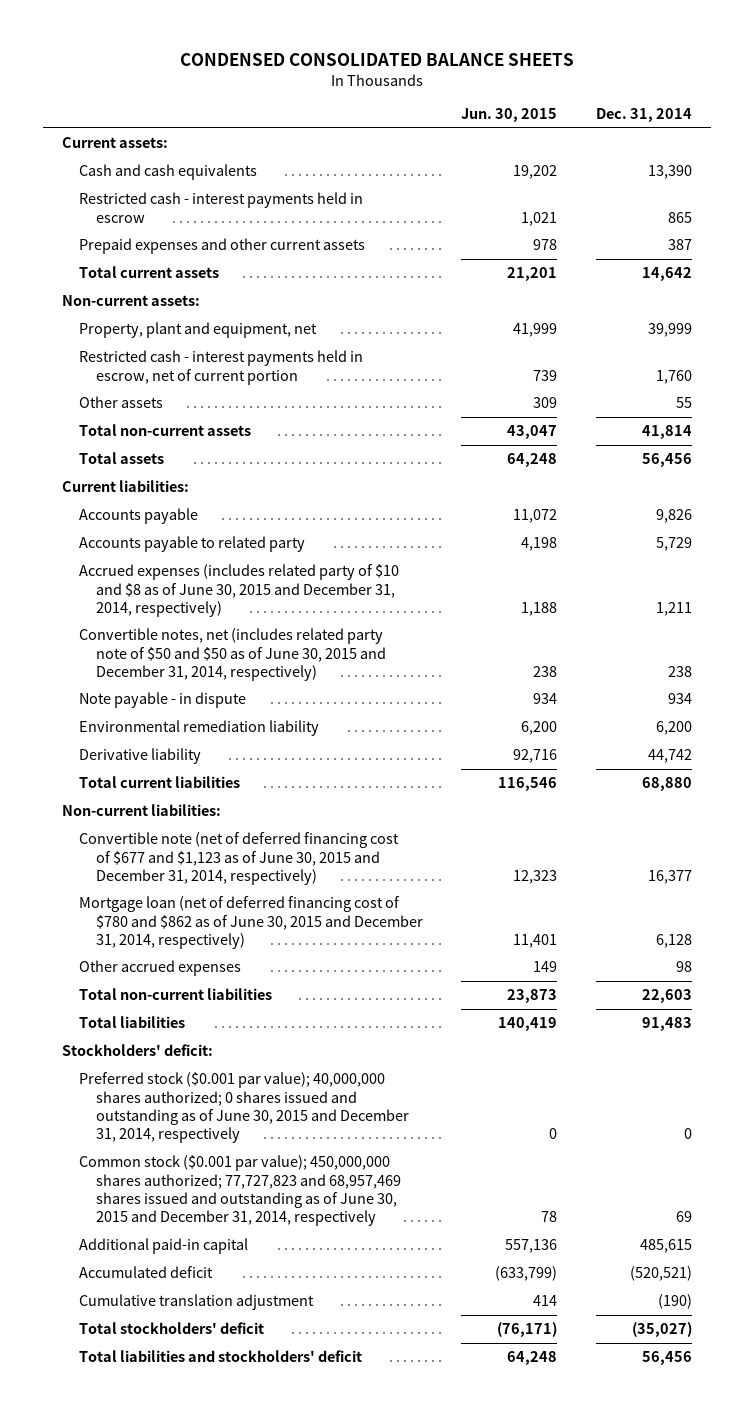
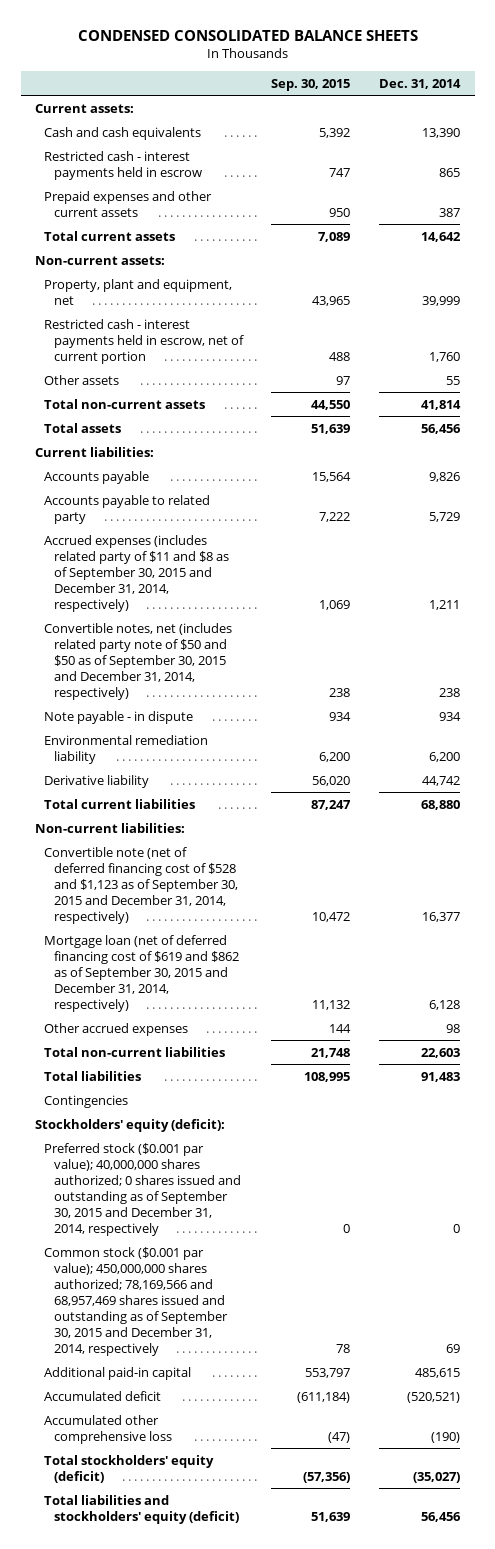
- | Jun. 30, 2015 | Dec. 31, 2014
+ | Sep. 30, 2015 | Dec. 31, 2014
- Accrued expenses (includes related party of $10 and $8 as of June 30, 2015 and December 31, 2014, respectively) | 1,188 | 1,211
- Convertible notes, net (includes related party note of $50 and $50 as of June 30, 2015 and December 31, 2014, respectively) | 238 | 238
+ Accrued expenses (includes related party of $11 and $8 as of September 30, 2015 and December 31, 2014, respectively) | 1,069 | 1,211
+ Convertible notes, net (includes related party note of $50 and $50 as of September 30, 2015 and December 31, 2014, respectively) | 238 | 238
- Convertible note (net of deferred financing cost of $677 and $1,123 as of June 30, 2015 and December 31, 2014, respectively) | 12,323 | 16,377
- Mortgage loan (net of deferred financing cost of $780 and $862 as of June 30, 2015 and December 31, 2014, respectively) | 11,401 | 6,128
+ Convertible note (net of deferred financing cost of $528 and $1,123 as of September 30, 2015 and December 31, 2014, respectively) | 10,472 | 16,377
+ Mortgage loan (net of deferred financing cost of $619 and $862 as of September 30, 2015 and December 31, 2014, respectively) | 11,132 | 6,128
- Stockholders' deficit:
- Preferred stock ($0.001 par value); 40,000,000 shares authorized; 0 shares issued and outstanding as of June 30, 2015 and December 31, 2014, respectively | 0 | 0
- Common stock ($0.001 par value); 450,000,000 shares authorized; 77,727,823 and 68,957,469 shares issued and outstanding as of June 30, 2015 and December 31, 2014, respectively | 78 | 69
+ Contingencies
+ Stockholders' equity (deficit):
+ Preferred stock ($0.001 par value); 40,000,000 shares authorized; 0 shares issued and outstanding as of September 30, 2015 and December 31, 2014, respectively | 0 | 0
+ Common stock ($0.001 par value); 450,000,000 shares authorized; 78,169,566 and 68,957,469 shares issued and outstanding as of September 30, 2015 and December 31, 2014, respectively | 78 | 69
- Cumulative translation adjustment | 414 | (190)
- Total stockholders' deficit | (76,171) | (35,027)
- Total liabilities and stockholders' deficit | 64,248 | 56,456
+ Accumulated other comprehensive loss | (47) | (190)
+ Total stockholders' equity (deficit) | (57,356) | (35,027)
+ Total liabilities and stockholders' equity (deficit) | 51,639 | 56,456

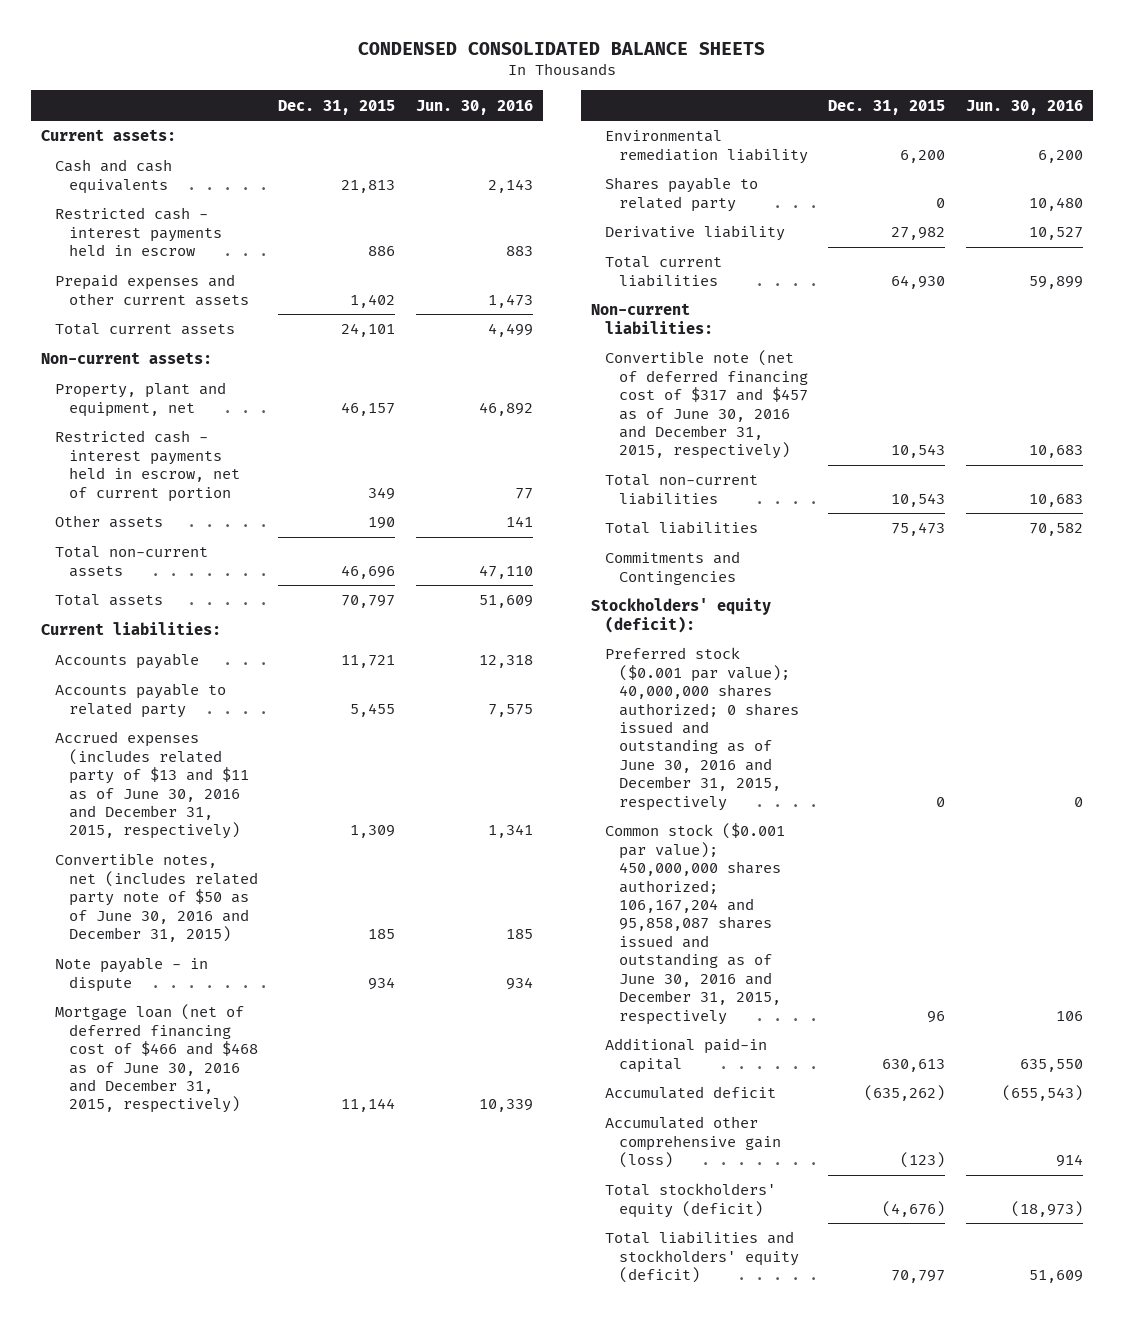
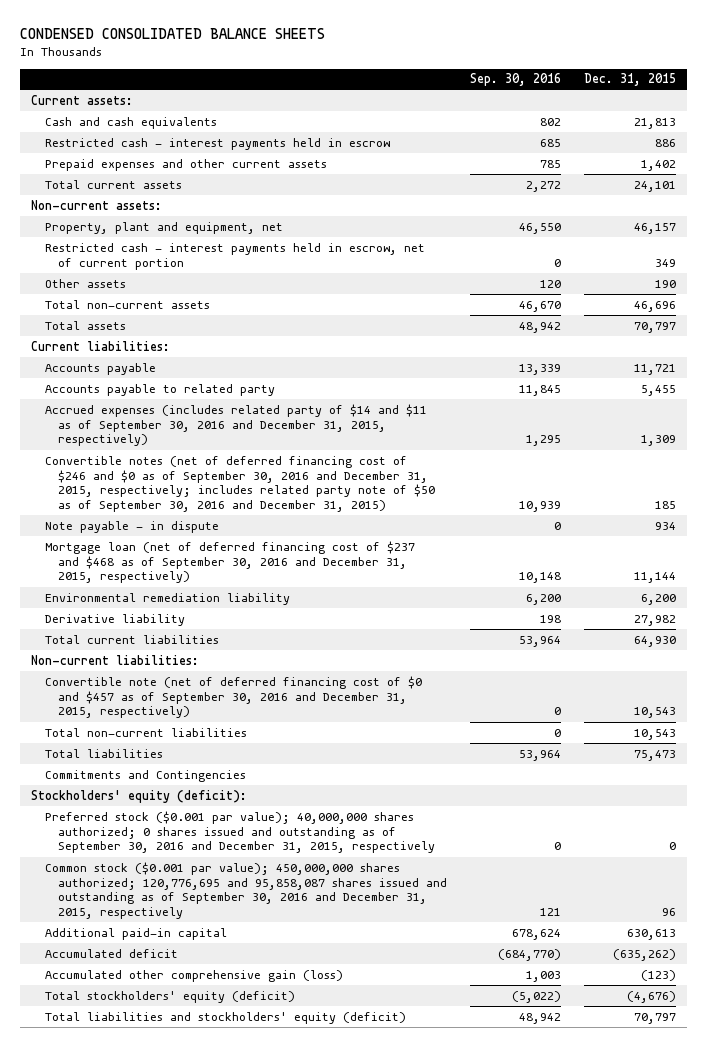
- | Dec. 31, 2015 | Jun. 30, 2016
+ | Sep. 30, 2016 | Dec. 31, 2015
- Accrued expenses (includes related party of $13 and $11 as of June 30, 2016 and December 31, 2015, respectively) | 1,309 | 1,341
- Convertible notes, net (includes related party note of $50 as of June 30, 2016 and December 31, 2015) | 185 | 185
+ Accrued expenses (includes related party of $14 and $11 as of September 30, 2016 and December 31, 2015, respectively) | 1,295 | 1,309
+ Convertible notes (net of deferred financing cost of $246 and $0 as of September 30, 2016 and December 31, 2015, respectively; includes related party note of $50 as of September 30, 2016 and December 31, 2015) | 10,939 | 185
- Mortgage loan (net of deferred financing cost of $466 and $468 as of June 30, 2016 and December 31, 2015, respectively) | 11,144 | 10,339
+ Mortgage loan (net of deferred financing cost of $237 and $468 as of September 30, 2016 and December 31, 2015, respectively) | 10,148 | 11,144
- Shares payable to related party | 0 | 10,480
- Convertible note (net of deferred financing cost of $317 and $457 as of June 30, 2016 and December 31, 2015, respectively) | 10,543 | 10,683
+ Convertible note (net of deferred financing cost of $0 and $457 as of September 30, 2016 and December 31, 2015, respectively) | 0 | 10,543
- Preferred stock ($0.001 par value); 40,000,000 shares authorized; 0 shares issued and outstanding as of June 30, 2016 and December 31, 2015, respectively | 0 | 0
- Common stock ($0.001 par value); 450,000,000 shares authorized; 106,167,204 and 95,858,087 shares issued and outstanding as of June 30, 2016 and December 31, 2015, respectively | 96 | 106
+ Preferred stock ($0.001 par value); 40,000,000 shares authorized; 0 shares issued and outstanding as of September 30, 2016 and December 31, 2015, respectively | 0 | 0
+ Common stock ($0.001 par value); 450,000,000 shares authorized; 120,776,695 and 95,858,087 shares issued and outstanding as of September 30, 2016 and December 31, 2015, respectively | 121 | 96

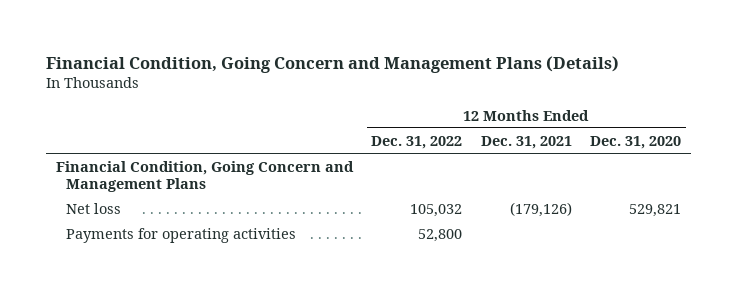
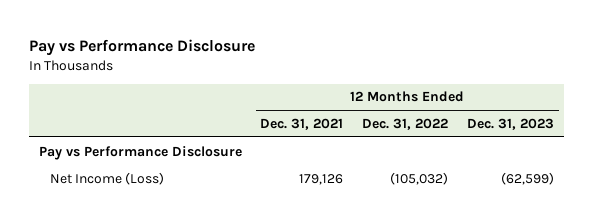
- Financial Condition, Going Concern and Management Plans (Details)
+ Pay vs Performance Disclosure
- | 12 Months Ended Dec. 31, 2022 | 12 Months Ended Dec. 31, 2021 | 12 Months Ended Dec. 31, 2020
+ | 12 Months Ended Dec. 31, 2021 | 12 Months Ended Dec. 31, 2022 | 12 Months Ended Dec. 31, 2023
- Financial Condition, Going Concern and Management Plans
- Net loss | 105,032 | (179,126) | 529,821
- Payments for operating activities | 52,800 | |
+ Pay vs Performance Disclosure
+ Net Income (Loss) | 179,126 | (105,032) | (62,599)

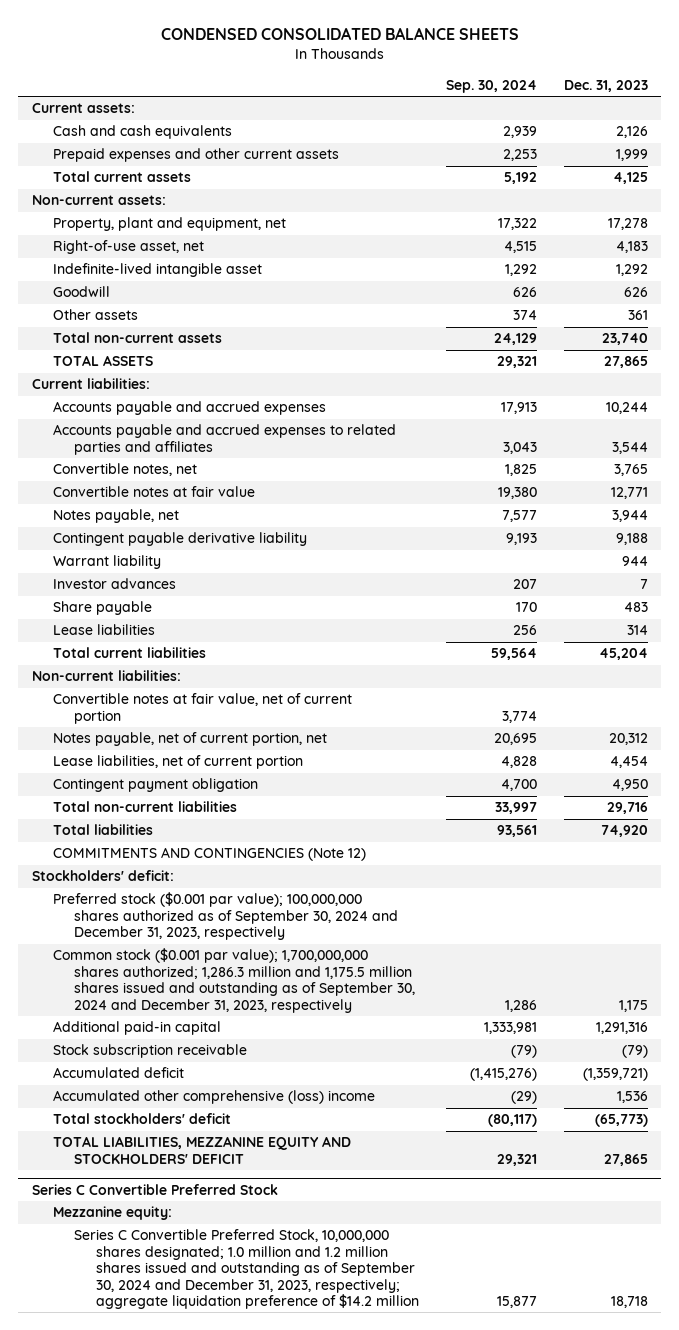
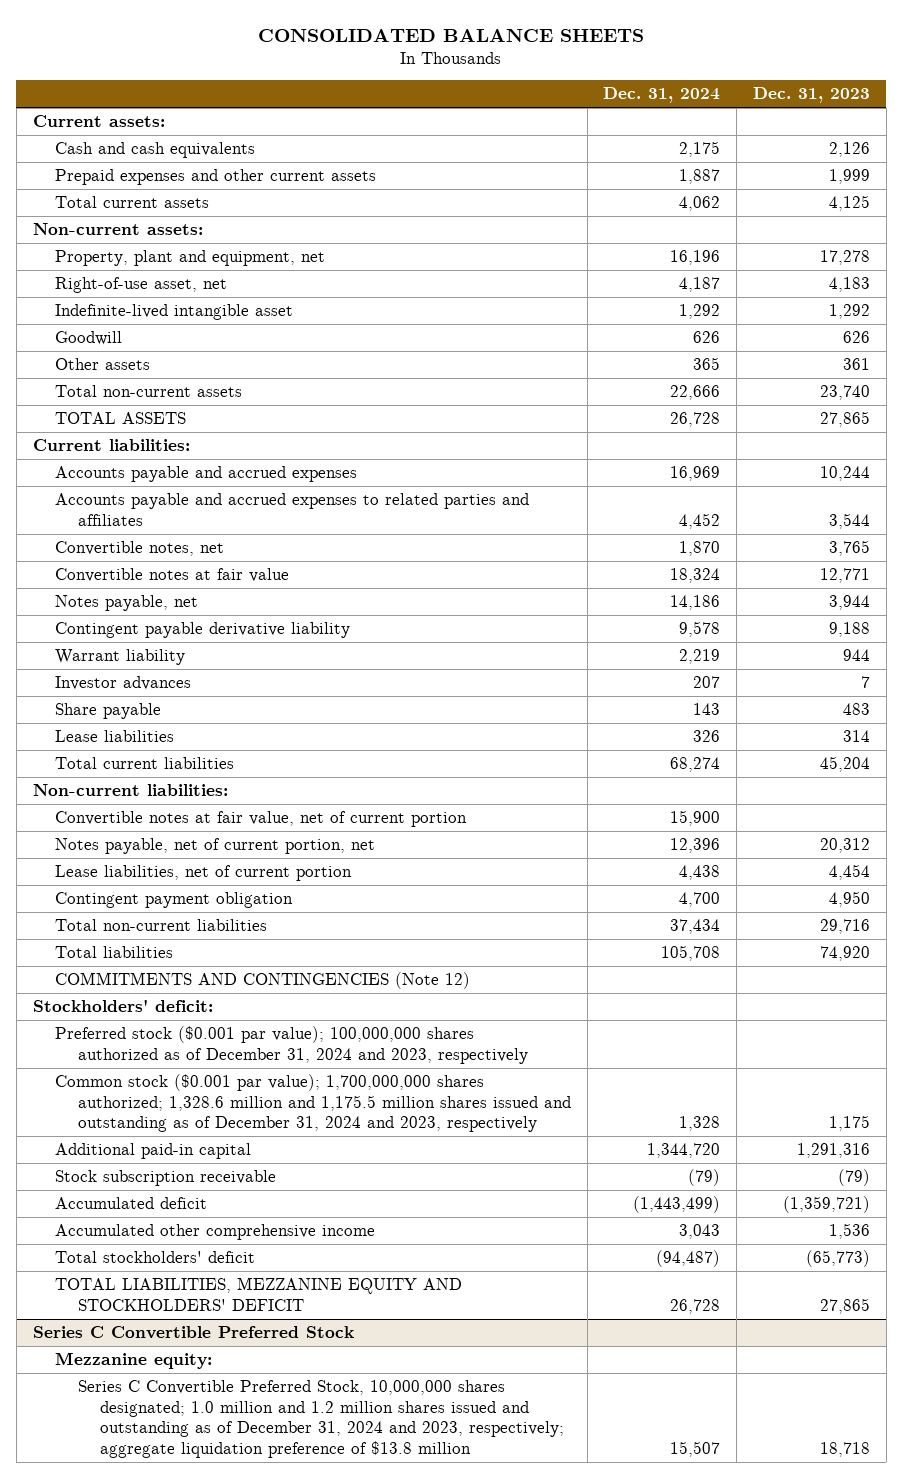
- CONDENSED CONSOLIDATED BALANCE SHEETS
+ CONSOLIDATED BALANCE SHEETS
- | Sep. 30, 2024 | Dec. 31, 2023
+ | Dec. 31, 2024 | Dec. 31, 2023
- Preferred stock ($0.001 par value); 100,000,000 shares authorized as of September 30, 2024 and December 31, 2023, respectively
- Common stock ($0.001 par value); 1,700,000,000 shares authorized; 1,286.3 million and 1,175.5 million shares issued and outstanding as of September 30, 2024 and December 31, 2023, respectively | 1,286 | 1,175
+ Preferred stock ($0.001 par value); 100,000,000 shares authorized as of December 31, 2024 and 2023, respectively
+ Common stock ($0.001 par value); 1,700,000,000 shares authorized; 1,328.6 million and 1,175.5 million shares issued and outstanding as of December 31, 2024 and 2023, respectively | 1,328 | 1,175
- Accumulated other comprehensive (loss) income | (29) | 1,536
+ Accumulated other comprehensive income | 3,043 | 1,536
@ Series C Convertible Preferred Stock
- Series C Convertible Preferred Stock, 10,000,000 shares designated; 1.0 million and 1.2 million shares issued and outstanding as of September 30, 2024 and December 31, 2023, respectively; aggregate liquidation preference of $14.2 million | 15,877 | 18,718
+ Series C Convertible Preferred Stock, 10,000,000 shares designated; 1.0 million and 1.2 million shares issued and outstanding as of December 31, 2024 and 2023, respectively; aggregate liquidation preference of $13.8 million | 15,507 | 18,718

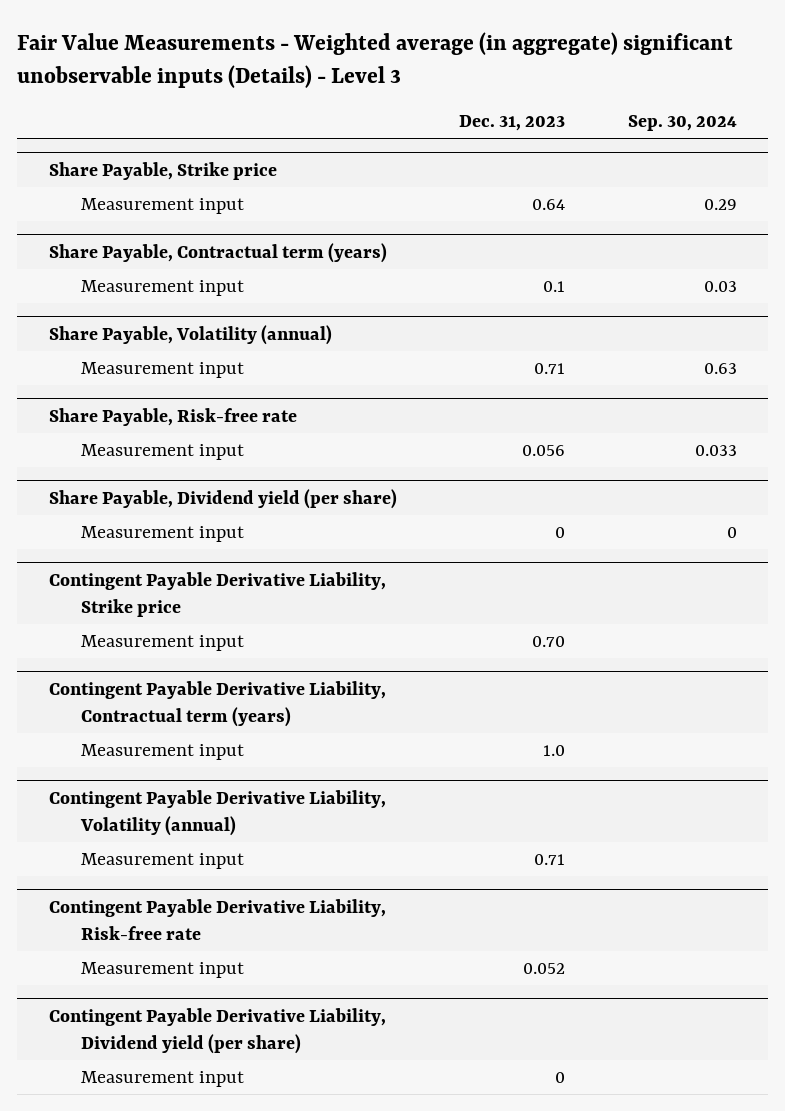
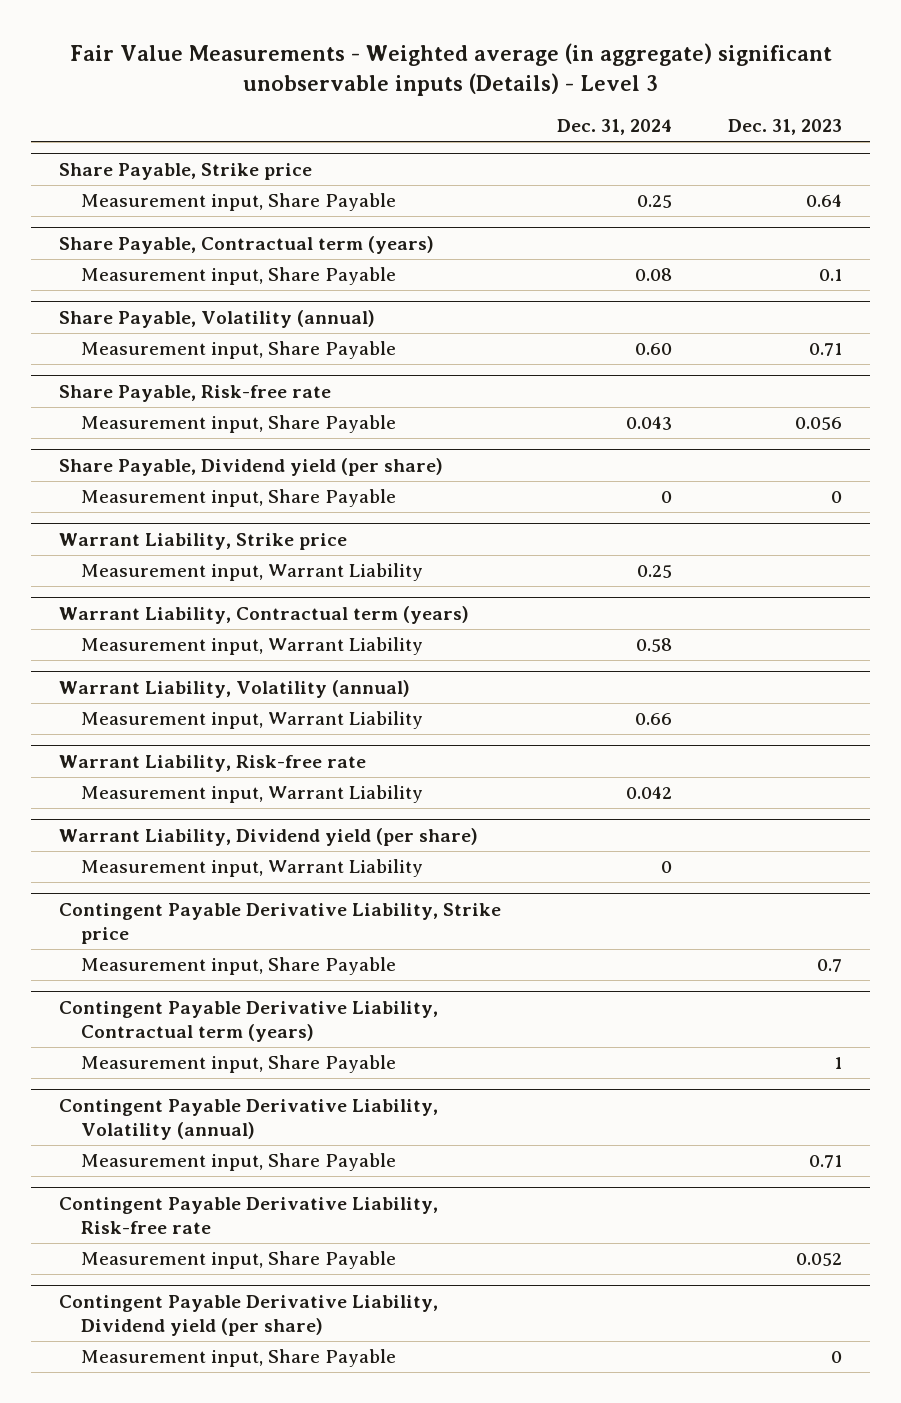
- | Dec. 31, 2023 | Sep. 30, 2024
+ | Dec. 31, 2024 | Dec. 31, 2023
@ Share Payable, Strike price
- Measurement input | 0.64 | 0.29
+ Measurement input, Share Payable | 0.25 | 0.64
@ Share Payable, Contractual term (years)
- Measurement input | 0.1 | 0.03
+ Measurement input, Share Payable | 0.08 | 0.1
@ Share Payable, Volatility (annual)
- Measurement input | 0.71 | 0.63
+ Measurement input, Share Payable | 0.60 | 0.71
@ Share Payable, Risk-free rate
- Measurement input | 0.056 | 0.033
+ Measurement input, Share Payable | 0.043 | 0.056
@ Share Payable, Dividend yield (per share)
- Measurement input | 0 | 0
+ Measurement input, Share Payable | 0 | 0
+ Warrant Liability, Strike price
+ Measurement input, Warrant Liability | 0.25 |
+ Warrant Liability, Contractual term (years)
+ Measurement input, Warrant Liability | 0.58 |
+ Warrant Liability, Volatility (annual)
+ Measurement input, Warrant Liability | 0.66 |
+ Warrant Liability, Risk-free rate
+ Measurement input, Warrant Liability | 0.042 |
+ Warrant Liability, Dividend yield (per share)
+ Measurement input, Warrant Liability | 0 |
@ Contingent Payable Derivative Liability, Strike price
- Measurement input | 0.70 |
+ Measurement input, Share Payable | | 0.7
@ Contingent Payable Derivative Liability, Contractual term (years)
- Measurement input | 1.0 |
+ Measurement input, Share Payable | | 1
@ Contingent Payable Derivative Liability, Volatility (annual)
- Measurement input | 0.71 |
+ Measurement input, Share Payable | | 0.71
@ Contingent Payable Derivative Liability, Risk-free rate
- Measurement input | 0.052 |
+ Measurement input, Share Payable | | 0.052
@ Contingent Payable Derivative Liability, Dividend yield (per share)
- Measurement input | 0 |
+ Measurement input, Share Payable | | 0

